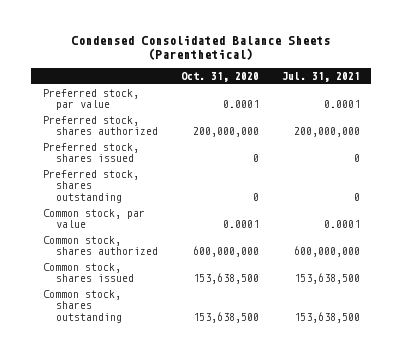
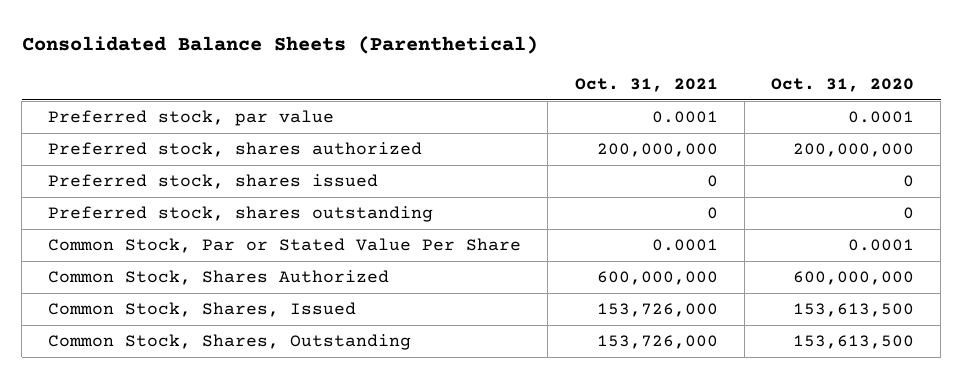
- Condensed Consolidated Balance Sheets (Parenthetical)
+ Consolidated Balance Sheets (Parenthetical)
- | Oct. 31, 2020 | Jul. 31, 2021
+ | Oct. 31, 2021 | Oct. 31, 2020
- Common stock, par value | 0.0001 | 0.0001
- Common stock, shares authorized | 600,000,000 | 600,000,000
- Common stock, shares issued | 153,638,500 | 153,638,500
- Common stock, shares outstanding | 153,638,500 | 153,638,500
+ Common Stock, Par or Stated Value Per Share | 0.0001 | 0.0001
+ Common Stock, Shares Authorized | 600,000,000 | 600,000,000
+ Common Stock, Shares, Issued | 153,726,000 | 153,613,500
+ Common Stock, Shares, Outstanding | 153,726,000 | 153,613,500

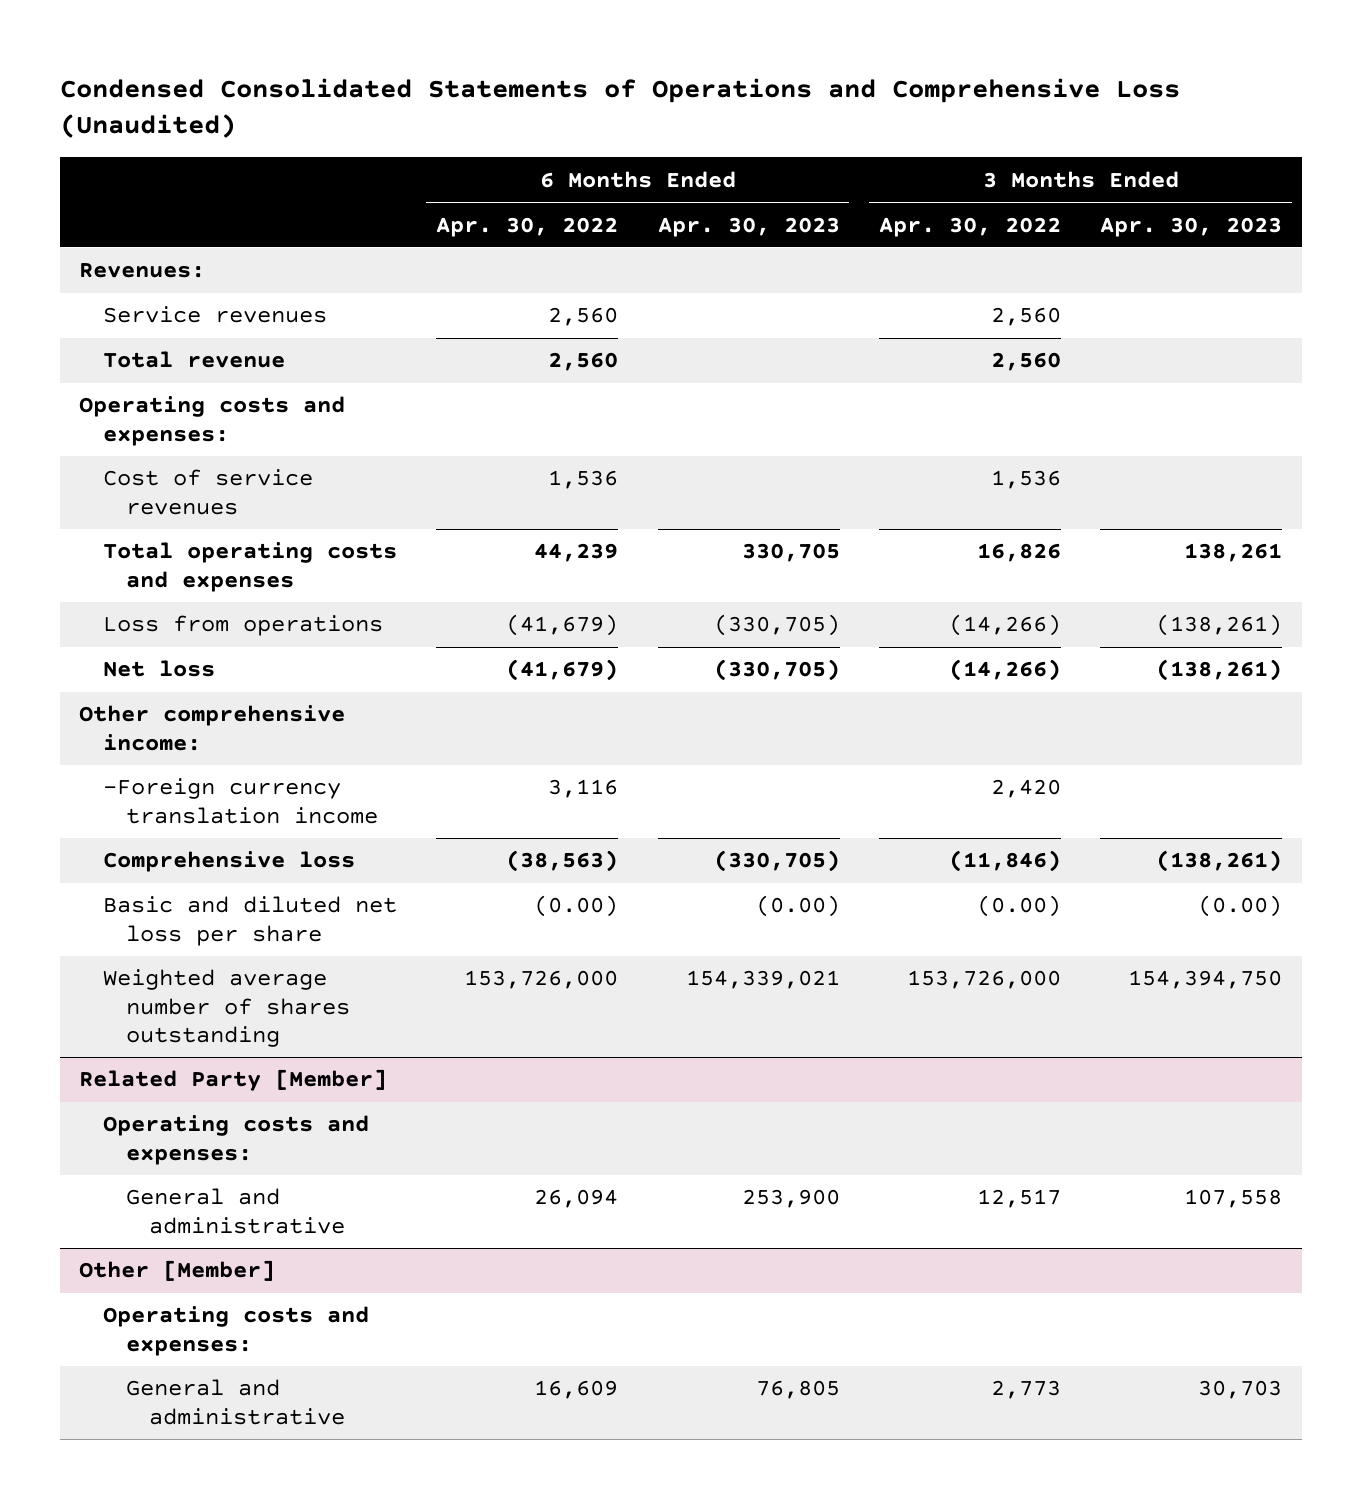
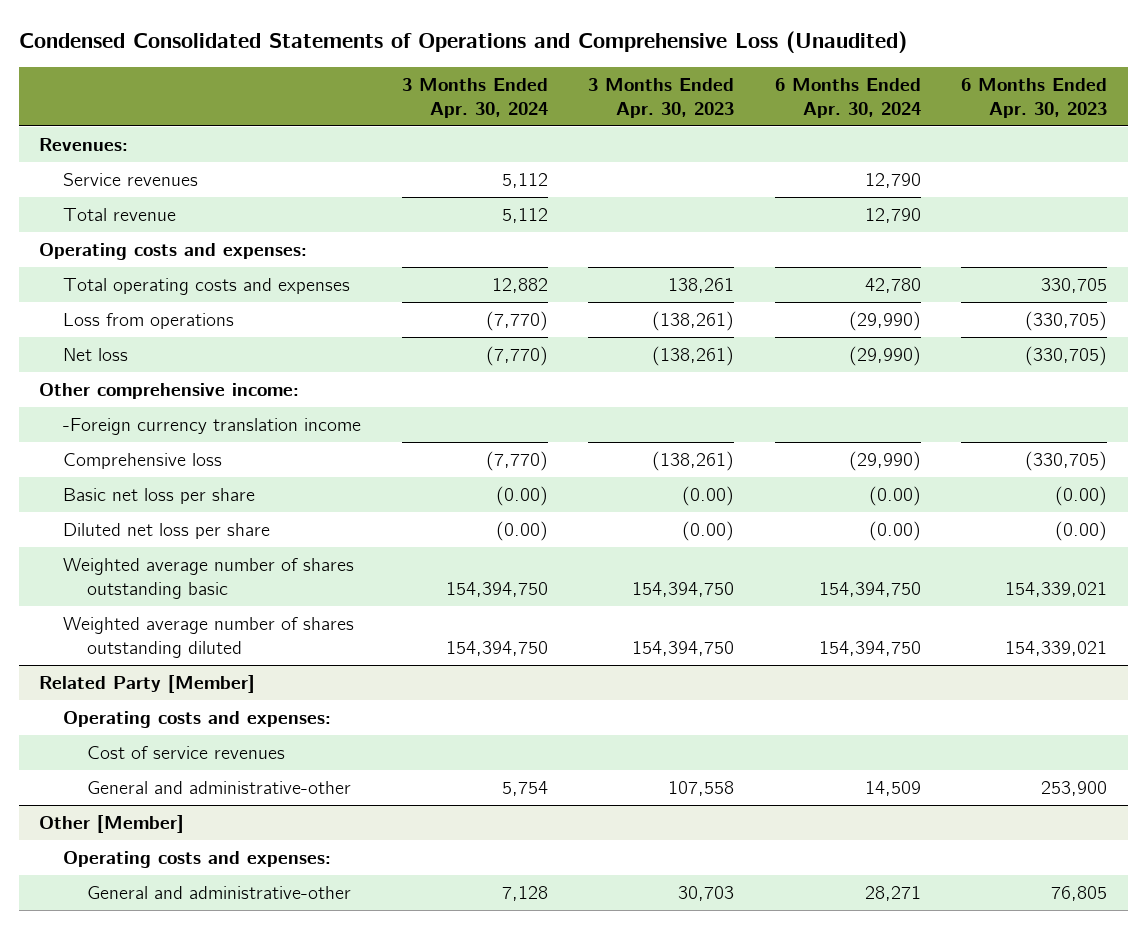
- | 6 Months Ended Apr. 30, 2022 | 6 Months Ended Apr. 30, 2023 | 3 Months Ended Apr. 30, 2022 | 3 Months Ended Apr. 30, 2023
+ | 3 Months Ended Apr. 30, 2024 | 3 Months Ended Apr. 30, 2023 | 6 Months Ended Apr. 30, 2024 | 6 Months Ended Apr. 30, 2023
- Cost of service revenues | 1,536 | | 1,536 |
- Basic and diluted net loss per share | (0.00) | (0.00) | (0.00) | (0.00)
- Weighted average number of shares outstanding | 153,726,000 | 154,339,021 | 153,726,000 | 154,394,750
+ Basic net loss per share | (0.00) | (0.00) | (0.00) | (0.00)
+ Diluted net loss per share | (0.00) | (0.00) | (0.00) | (0.00)
+ Weighted average number of shares outstanding basic | 154,394,750 | 154,394,750 | 154,394,750 | 154,339,021
+ Weighted average number of shares outstanding diluted | 154,394,750 | 154,394,750 | 154,394,750 | 154,339,021
@ Related Party [Member]
- General and administrative | 26,094 | 253,900 | 12,517 | 107,558
+ Cost of service revenues
+ General and administrative-other | 5,754 | 107,558 | 14,509 | 253,900
@ Other [Member]
- General and administrative | 16,609 | 76,805 | 2,773 | 30,703
+ General and administrative-other | 7,128 | 30,703 | 28,271 | 76,805

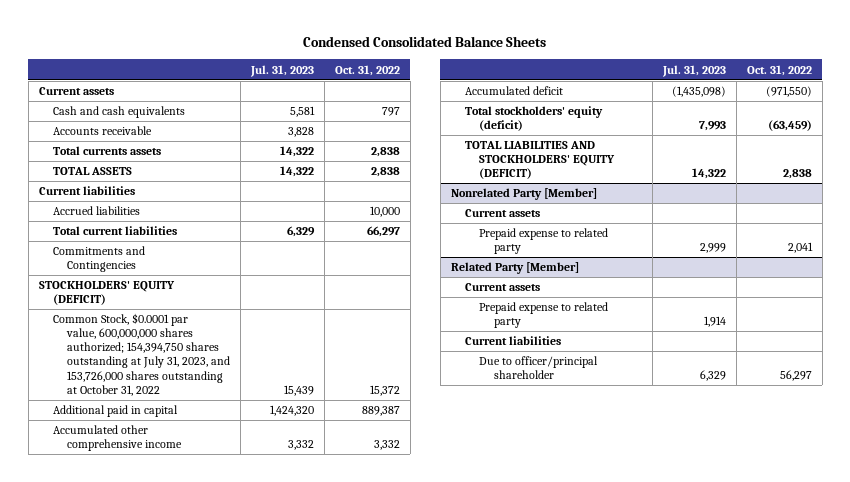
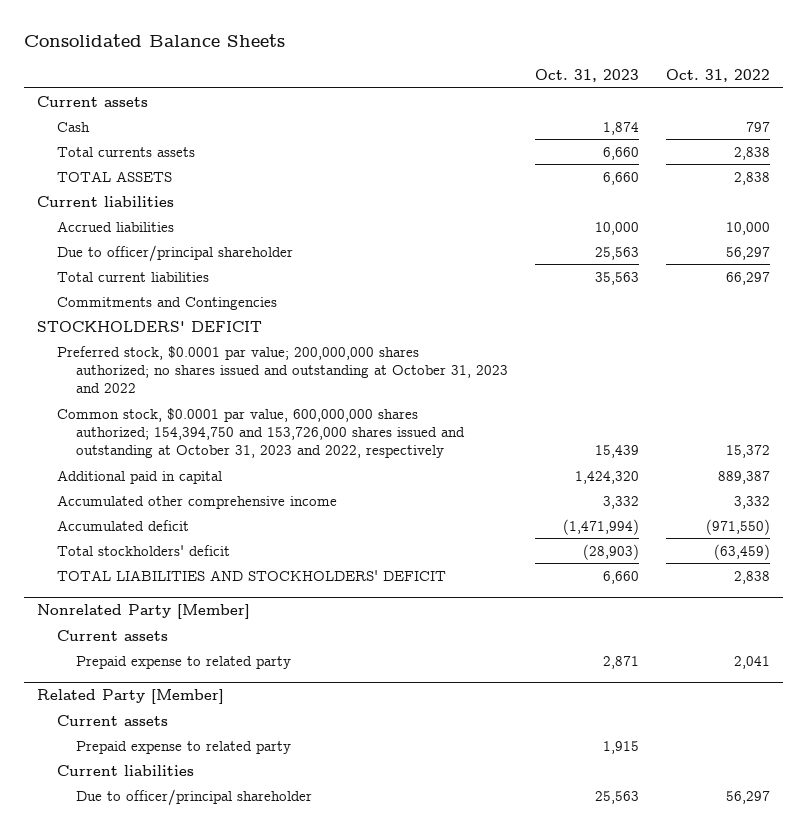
- Condensed Consolidated Balance Sheets
+ Consolidated Balance Sheets
- | Jul. 31, 2023 | Oct. 31, 2022
+ | Oct. 31, 2023 | Oct. 31, 2022
- Cash and cash equivalents | 5,581 | 797
- Accounts receivable | 3,828 |
+ Cash | 1,874 | 797
+ Due to officer/principal shareholder | 25,563 | 56,297
- STOCKHOLDERS' EQUITY (DEFICIT)
- Common Stock, $0.0001 par value, 600,000,000 shares authorized; 154,394,750 shares outstanding at July 31, 2023, and 153,726,000 shares outstanding at October 31, 2022 | 15,439 | 15,372
+ STOCKHOLDERS' DEFICIT
+ Preferred stock, $0.0001 par value; 200,000,000 shares authorized; no shares issued and outstanding at October 31, 2023 and 2022
+ Common stock, $0.0001 par value, 600,000,000 shares authorized; 154,394,750 and 153,726,000 shares issued and outstanding at October 31, 2023 and 2022, respectively | 15,439 | 15,372
- Total stockholders' equity (deficit) | 7,993 | (63,459)
- TOTAL LIABILITIES AND STOCKHOLDERS' EQUITY (DEFICIT) | 14,322 | 2,838
+ Total stockholders' deficit | (28,903) | (63,459)
+ TOTAL LIABILITIES AND STOCKHOLDERS' DEFICIT | 6,660 | 2,838

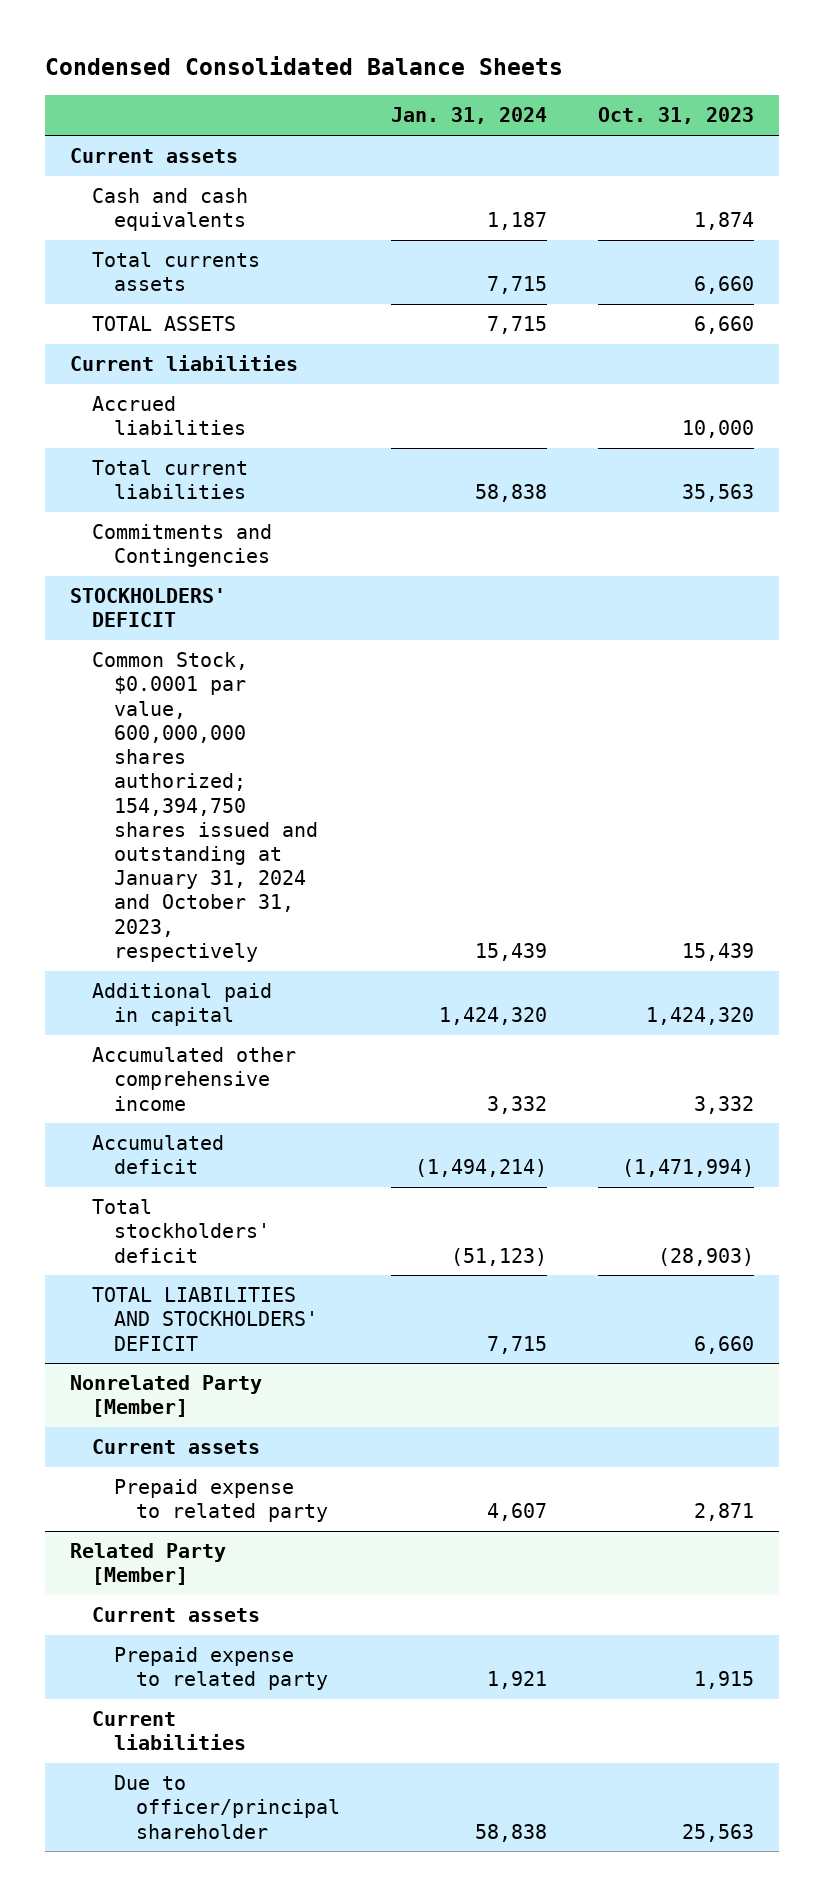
- Consolidated Balance Sheets
+ Condensed Consolidated Balance Sheets
- | Oct. 31, 2023 | Oct. 31, 2022
+ | Jan. 31, 2024 | Oct. 31, 2023
- Cash | 1,874 | 797
+ Cash and cash equivalents | 1,187 | 1,874
- Due to officer/principal shareholder | 25,563 | 56,297
- Preferred stock, $0.0001 par value; 200,000,000 shares authorized; no shares issued and outstanding at October 31, 2023 and 2022
- Common stock, $0.0001 par value, 600,000,000 shares authorized; 154,394,750 and 153,726,000 shares issued and outstanding at October 31, 2023 and 2022, respectively | 15,439 | 15,372
+ Common Stock, $0.0001 par value, 600,000,000 shares authorized; 154,394,750 shares issued and outstanding at January 31, 2024 and October 31, 2023, respectively | 15,439 | 15,439

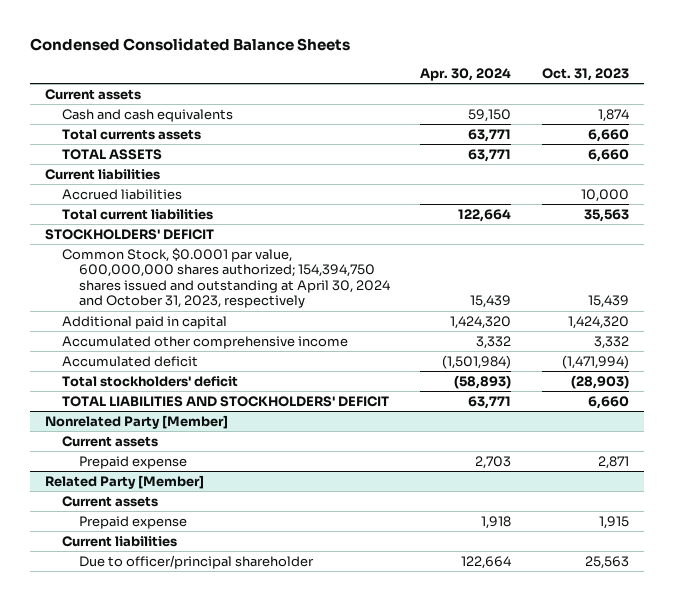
- | Jan. 31, 2024 | Oct. 31, 2023
+ | Apr. 30, 2024 | Oct. 31, 2023
- Commitments and Contingencies
- Common Stock, $0.0001 par value, 600,000,000 shares authorized; 154,394,750 shares issued and outstanding at January 31, 2024 and October 31, 2023, respectively | 15,439 | 15,439
+ Common Stock, $0.0001 par value, 600,000,000 shares authorized; 154,394,750 shares issued and outstanding at April 30, 2024 and October 31, 2023, respectively | 15,439 | 15,439
@ Nonrelated Party [Member]
- Prepaid expense to related party | 4,607 | 2,871
+ Prepaid expense | 2,703 | 2,871
@ Related Party [Member]
- Prepaid expense to related party | 1,921 | 1,915
+ Prepaid expense | 1,918 | 1,915

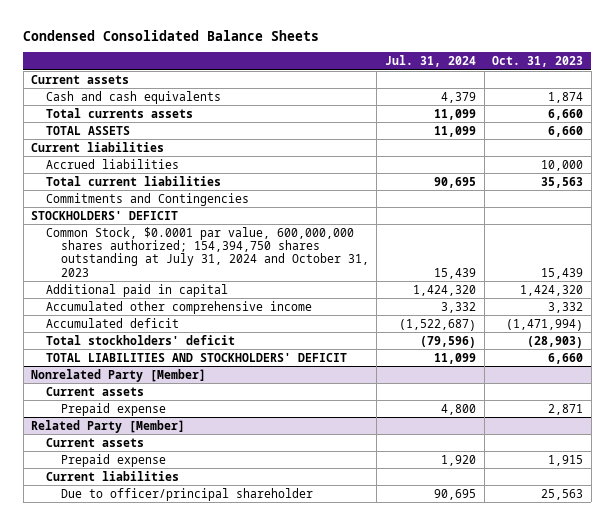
- | Apr. 30, 2024 | Oct. 31, 2023
+ | Jul. 31, 2024 | Oct. 31, 2023
+ Commitments and Contingencies
- Common Stock, $0.0001 par value, 600,000,000 shares authorized; 154,394,750 shares issued and outstanding at April 30, 2024 and October 31, 2023, respectively | 15,439 | 15,439
+ Common Stock, $0.0001 par value, 600,000,000 shares authorized; 154,394,750 shares outstanding at July 31, 2024 and October 31, 2023 | 15,439 | 15,439

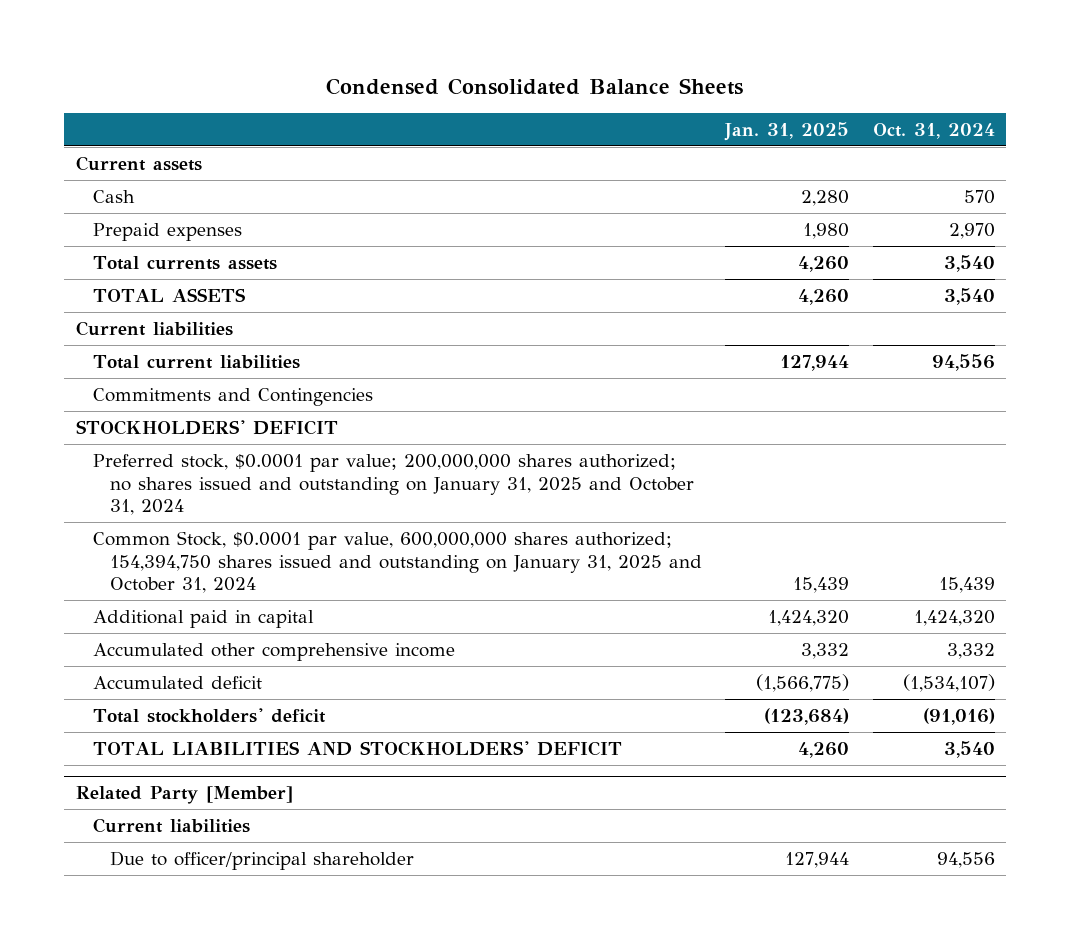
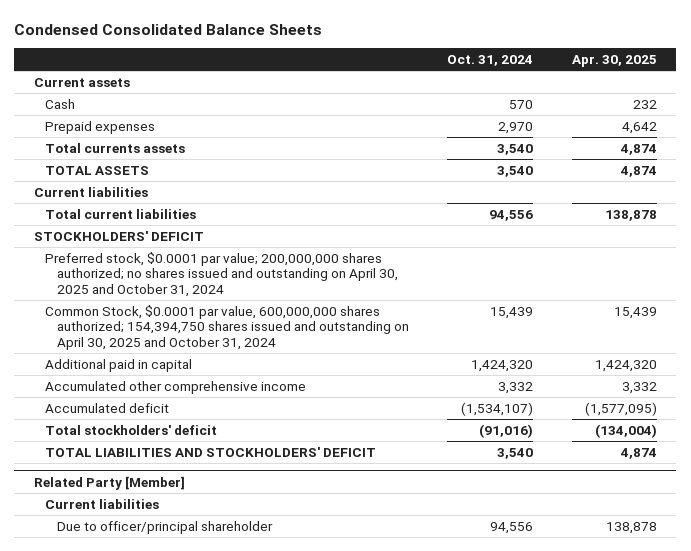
- | Jan. 31, 2025 | Oct. 31, 2024
+ | Oct. 31, 2024 | Apr. 30, 2025
- Commitments and Contingencies
- Preferred stock, $0.0001 par value; 200,000,000 shares authorized; no shares issued and outstanding on January 31, 2025 and October 31, 2024
- Common Stock, $0.0001 par value, 600,000,000 shares authorized; 154,394,750 shares issued and outstanding on January 31, 2025 and October 31, 2024 | 15,439 | 15,439
+ Preferred stock, $0.0001 par value; 200,000,000 shares authorized; no shares issued and outstanding on April 30, 2025 and October 31, 2024
+ Common Stock, $0.0001 par value, 600,000,000 shares authorized; 154,394,750 shares issued and outstanding on April 30, 2025 and October 31, 2024 | 15,439 | 15,439

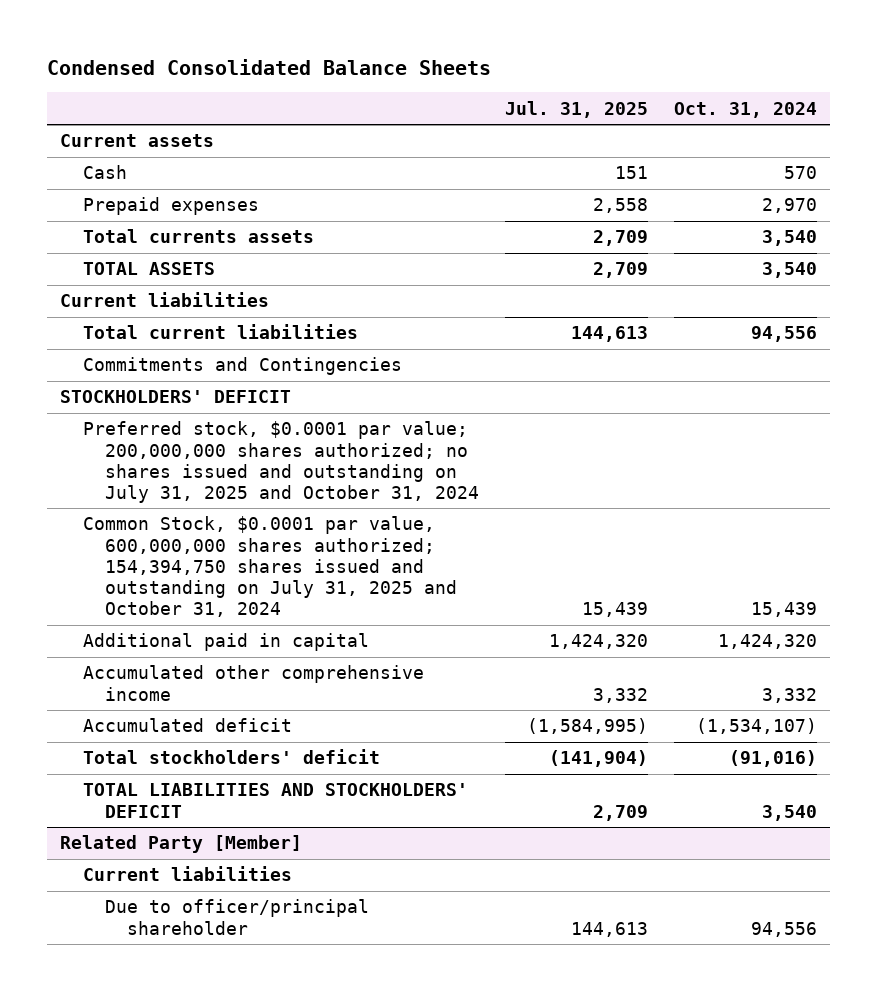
- | Oct. 31, 2024 | Apr. 30, 2025
+ | Jul. 31, 2025 | Oct. 31, 2024
+ Commitments and Contingencies
- Preferred stock, $0.0001 par value; 200,000,000 shares authorized; no shares issued and outstanding on April 30, 2025 and October 31, 2024
- Common Stock, $0.0001 par value, 600,000,000 shares authorized; 154,394,750 shares issued and outstanding on April 30, 2025 and October 31, 2024 | 15,439 | 15,439
+ Preferred stock, $0.0001 par value; 200,000,000 shares authorized; no shares issued and outstanding on July 31, 2025 and October 31, 2024
+ Common Stock, $0.0001 par value, 600,000,000 shares authorized; 154,394,750 shares issued and outstanding on July 31, 2025 and October 31, 2024 | 15,439 | 15,439

